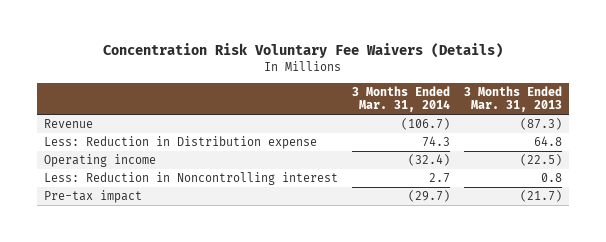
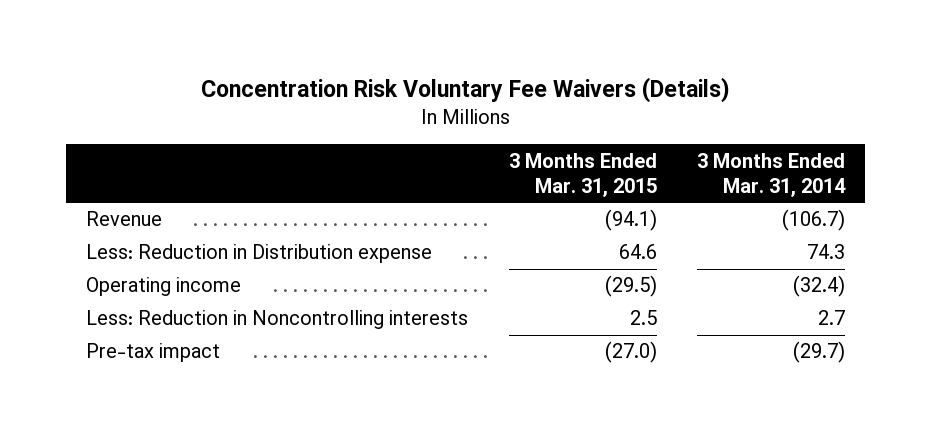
- | 3 Months Ended Mar. 31, 2014 | 3 Months Ended Mar. 31, 2013
+ | 3 Months Ended Mar. 31, 2015 | 3 Months Ended Mar. 31, 2014
- Less: Reduction in Noncontrolling interest | 2.7 | 0.8
+ Less: Reduction in Noncontrolling interests | 2.5 | 2.7

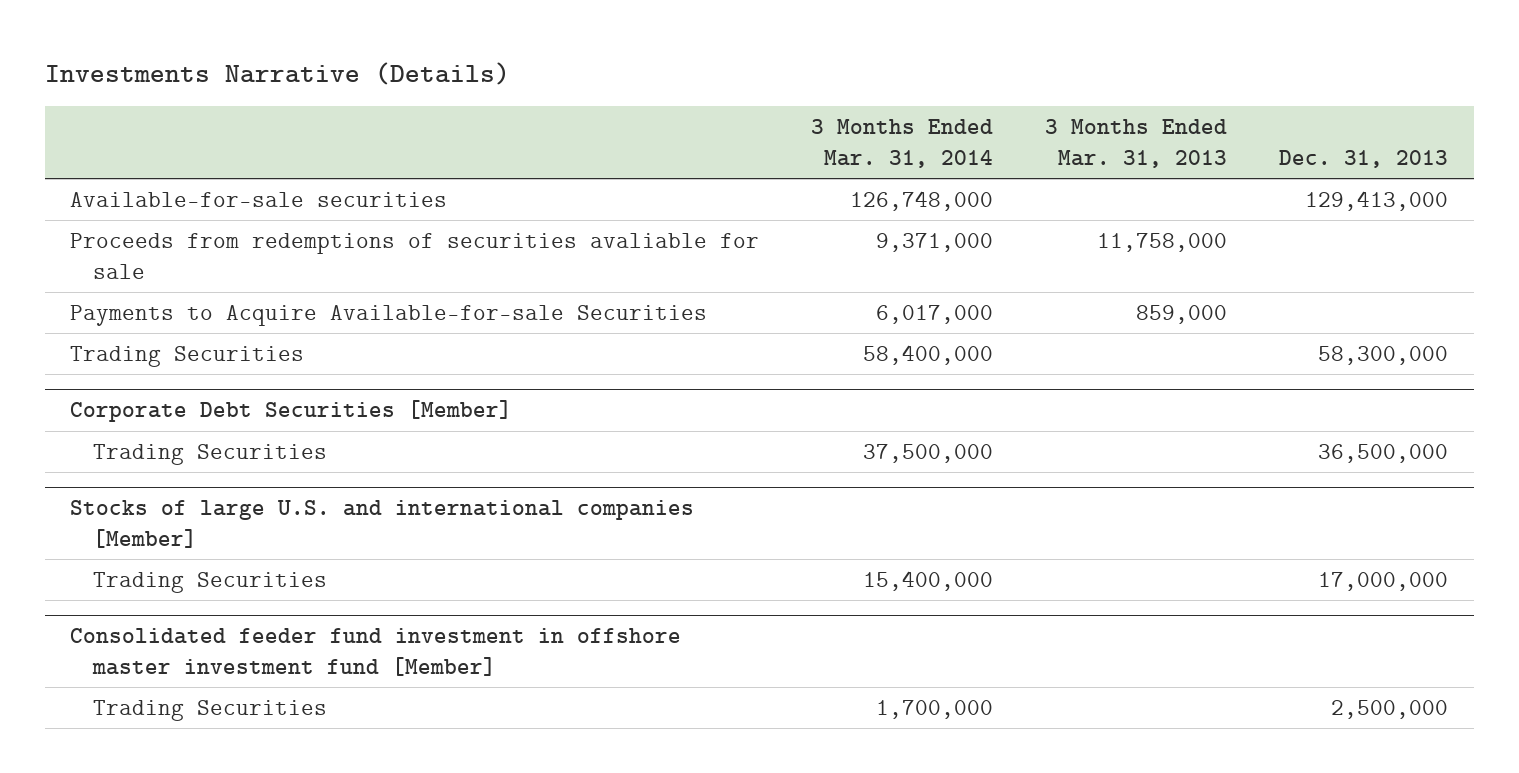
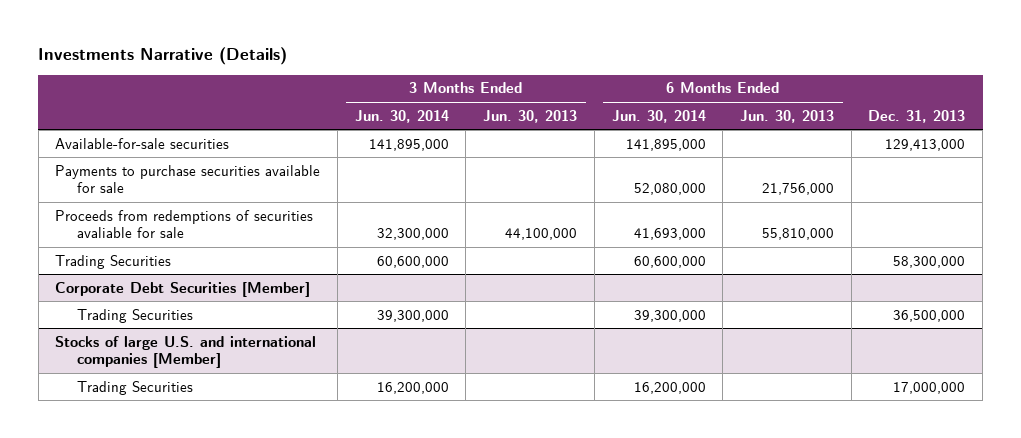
- | 3 Months Ended Mar. 31, 2014 | 3 Months Ended Mar. 31, 2013 | Dec. 31, 2013
+ | 3 Months Ended Jun. 30, 2014 | 3 Months Ended Jun. 30, 2013 | 6 Months Ended Jun. 30, 2014 | 6 Months Ended Jun. 30, 2013 | Dec. 31, 2013
+ Payments to purchase securities available for sale | | | 52,080,000 | 21,756,000 |
- Payments to Acquire Available-for-sale Securities | 6,017,000 | 859,000 |
- Consolidated feeder fund investment in offshore master investment fund [Member]
- Trading Securities | 1,700,000 | | 2,500,000

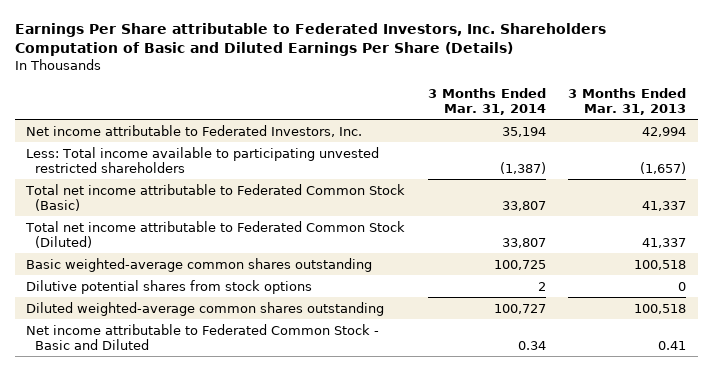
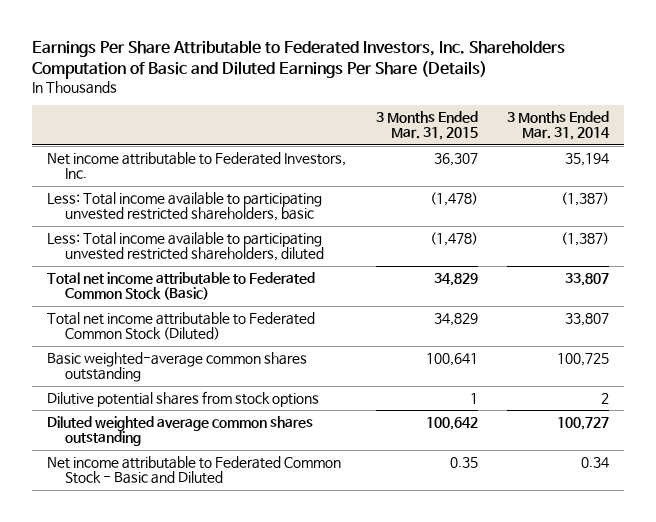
- Earnings Per Share attributable to Federated Investors, Inc. Shareholders Computation of Basic and Diluted Earnings Per Share (Details)
+ Earnings Per Share Attributable to Federated Investors, Inc. Shareholders Computation of Basic and Diluted Earnings Per Share (Details)
- | 3 Months Ended Mar. 31, 2014 | 3 Months Ended Mar. 31, 2013
+ | 3 Months Ended Mar. 31, 2015 | 3 Months Ended Mar. 31, 2014
- Less: Total income available to participating unvested restricted shareholders | (1,387) | (1,657)
+ Less: Total income available to participating unvested restricted shareholders, basic | (1,478) | (1,387)
+ Less: Total income available to participating unvested restricted shareholders, diluted | (1,478) | (1,387)
- Diluted weighted-average common shares outstanding | 100,727 | 100,518
+ Diluted weighted average common shares outstanding | 100,642 | 100,727

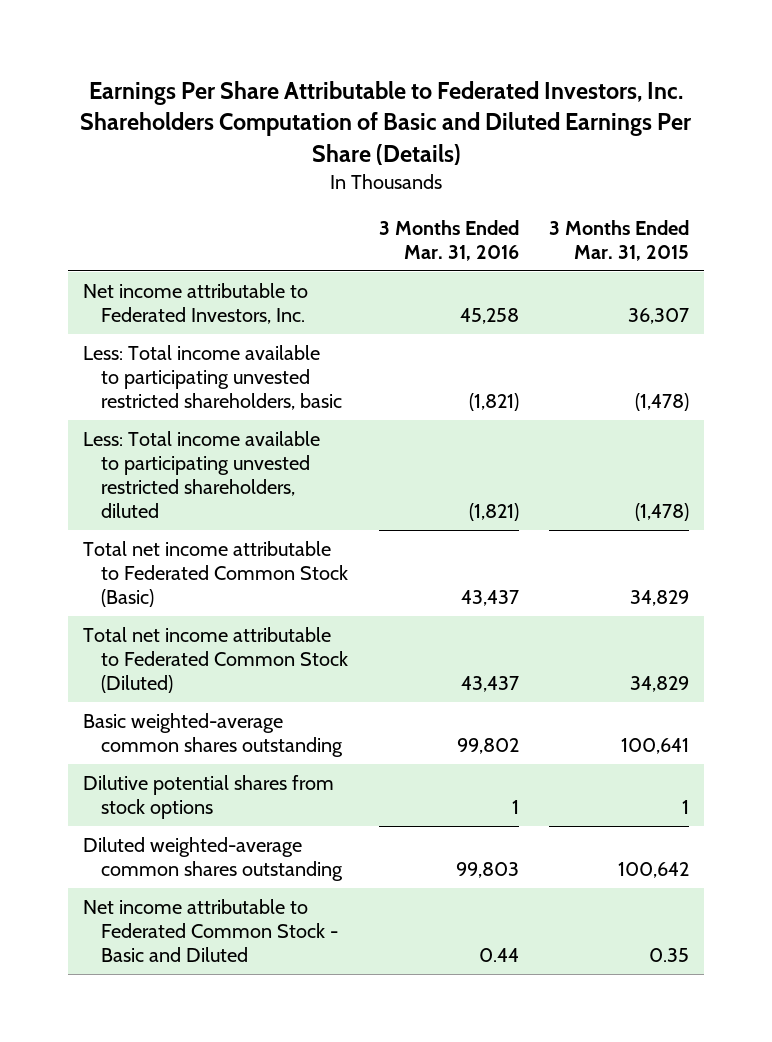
- | 3 Months Ended Mar. 31, 2015 | 3 Months Ended Mar. 31, 2014
+ | 3 Months Ended Mar. 31, 2016 | 3 Months Ended Mar. 31, 2015
- Diluted weighted average common shares outstanding | 100,642 | 100,727
+ Diluted weighted-average common shares outstanding | 99,803 | 100,642

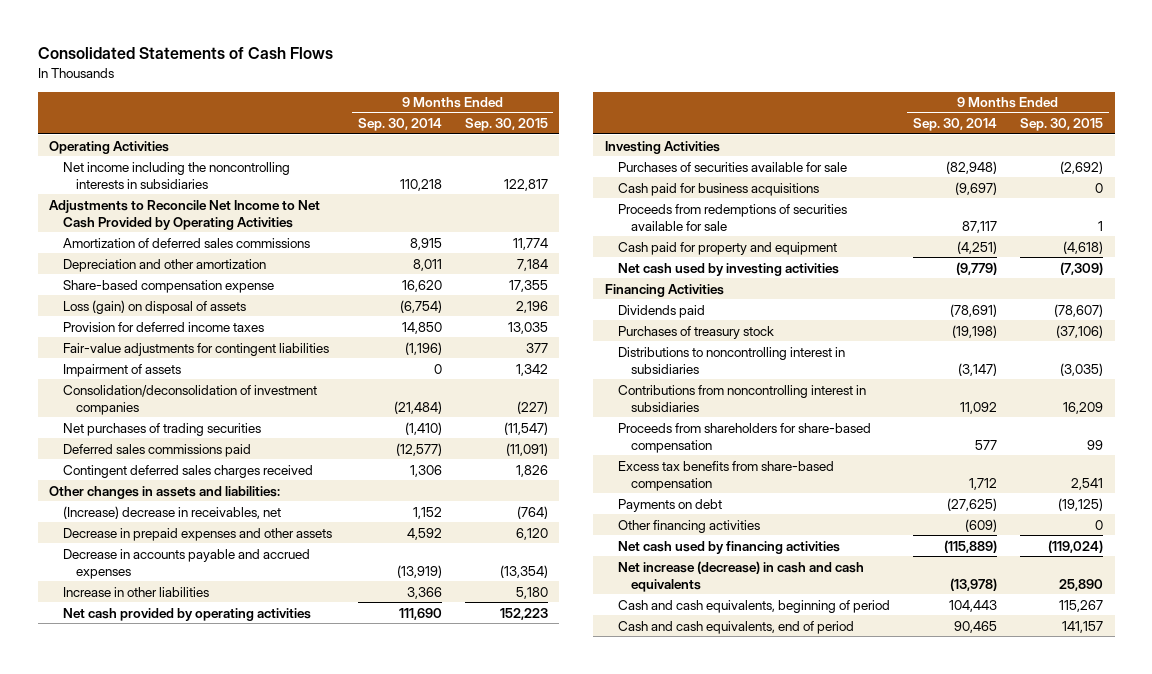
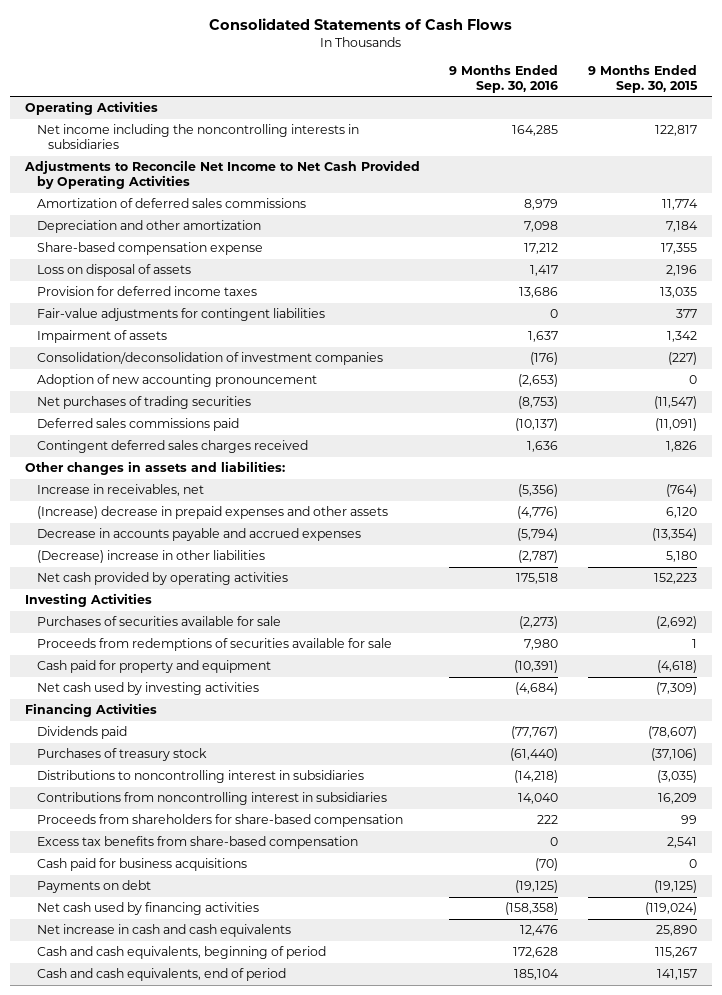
- | 9 Months Ended Sep. 30, 2014 | 9 Months Ended Sep. 30, 2015
+ | 9 Months Ended Sep. 30, 2016 | 9 Months Ended Sep. 30, 2015
- Loss (gain) on disposal of assets | (6,754) | 2,196
+ Loss on disposal of assets | 1,417 | 2,196
+ Adoption of new accounting pronouncement | (2,653) | 0
- (Increase) decrease in receivables, net | 1,152 | (764)
- Decrease in prepaid expenses and other assets | 4,592 | 6,120
+ Increase in receivables, net | (5,356) | (764)
+ (Increase) decrease in prepaid expenses and other assets | (4,776) | 6,120
- Increase in other liabilities | 3,366 | 5,180
+ (Decrease) increase in other liabilities | (2,787) | 5,180
moved down: Cash paid for business acquisitions | (70) | 0
- Other financing activities | (609) | 0
- Net increase (decrease) in cash and cash equivalents | (13,978) | 25,890
+ Net increase in cash and cash equivalents | 12,476 | 25,890

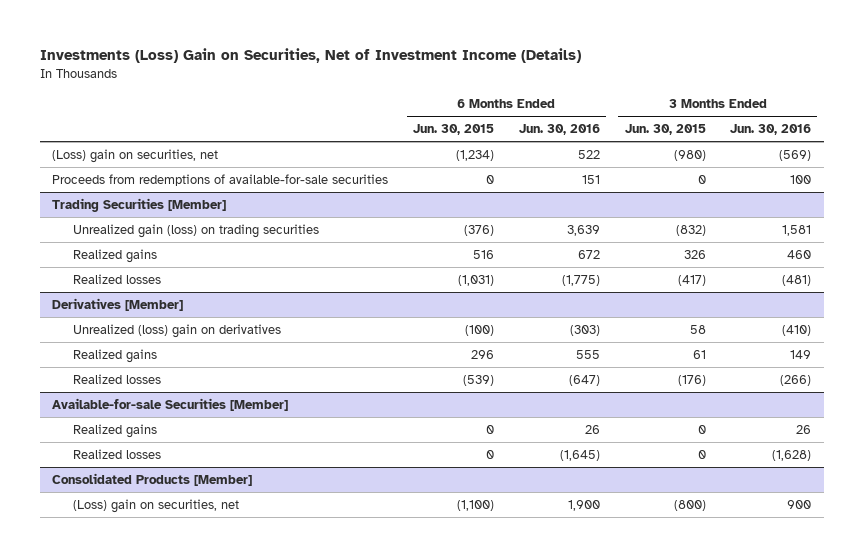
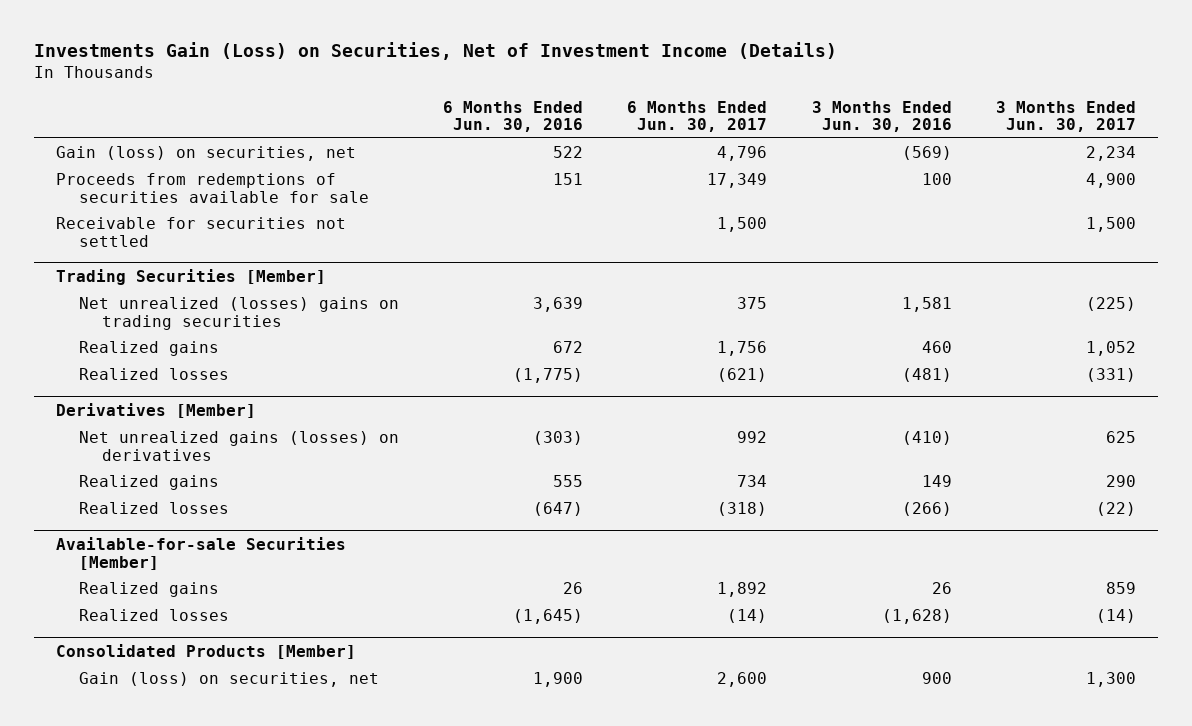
- Investments (Loss) Gain on Securities, Net of Investment Income (Details)
+ Investments Gain (Loss) on Securities, Net of Investment Income (Details)
- | 6 Months Ended Jun. 30, 2015 | 6 Months Ended Jun. 30, 2016 | 3 Months Ended Jun. 30, 2015 | 3 Months Ended Jun. 30, 2016
+ | 6 Months Ended Jun. 30, 2016 | 6 Months Ended Jun. 30, 2017 | 3 Months Ended Jun. 30, 2016 | 3 Months Ended Jun. 30, 2017
- (Loss) gain on securities, net | (1,234) | 522 | (980) | (569)
- Proceeds from redemptions of available-for-sale securities | 0 | 151 | 0 | 100
+ Gain (loss) on securities, net | 522 | 4,796 | (569) | 2,234
+ Proceeds from redemptions of securities available for sale | 151 | 17,349 | 100 | 4,900
+ Receivable for securities not settled | | 1,500 | | 1,500
@ Trading Securities [Member]
- Unrealized gain (loss) on trading securities | (376) | 3,639 | (832) | 1,581
+ Net unrealized (losses) gains on trading securities | 3,639 | 375 | 1,581 | (225)
@ Derivatives [Member]
- Unrealized (loss) gain on derivatives | (100) | (303) | 58 | (410)
+ Net unrealized gains (losses) on derivatives | (303) | 992 | (410) | 625
@ Consolidated Products [Member]
- (Loss) gain on securities, net | (1,100) | 1,900 | (800) | 900
+ Gain (loss) on securities, net | 1,900 | 2,600 | 900 | 1,300

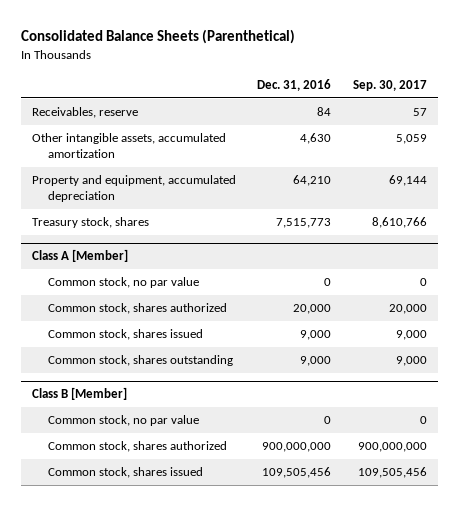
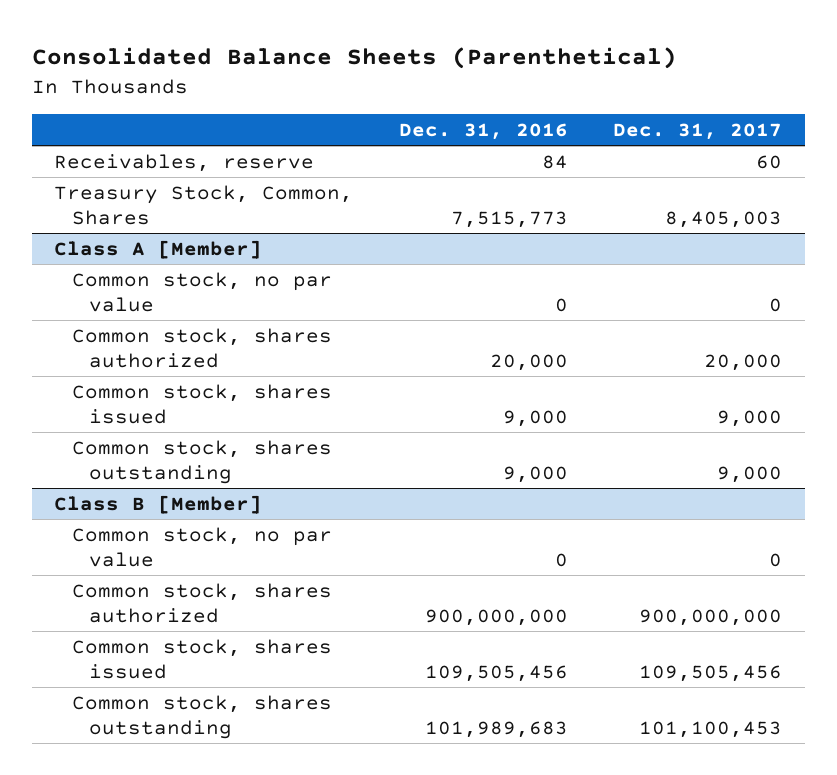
- | Dec. 31, 2016 | Sep. 30, 2017
+ | Dec. 31, 2016 | Dec. 31, 2017
- Other intangible assets, accumulated amortization | 4,630 | 5,059
- Property and equipment, accumulated depreciation | 64,210 | 69,144
- Treasury stock, shares | 7,515,773 | 8,610,766
+ Treasury Stock, Common, Shares | 7,515,773 | 8,405,003
@ Class B [Member]
+ Common stock, shares outstanding | 101,989,683 | 101,100,453

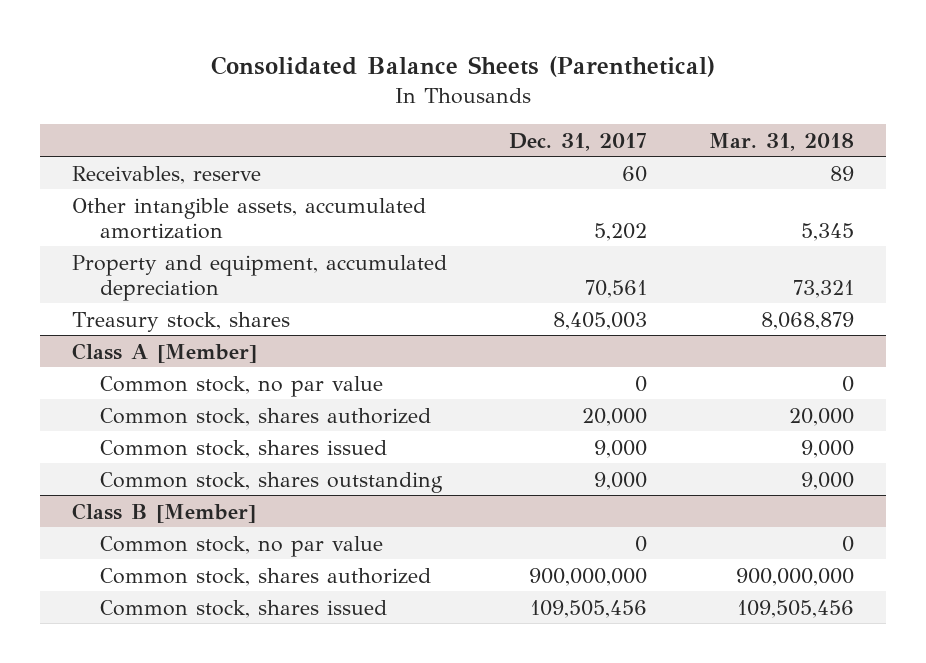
- | Dec. 31, 2016 | Dec. 31, 2017
+ | Dec. 31, 2017 | Mar. 31, 2018
- Treasury Stock, Common, Shares | 7,515,773 | 8,405,003
+ Other intangible assets, accumulated amortization | 5,202 | 5,345
+ Property and equipment, accumulated depreciation | 70,561 | 73,321
+ Treasury stock, shares | 8,405,003 | 8,068,879
@ Class B [Member]
- Common stock, shares outstanding | 101,989,683 | 101,100,453

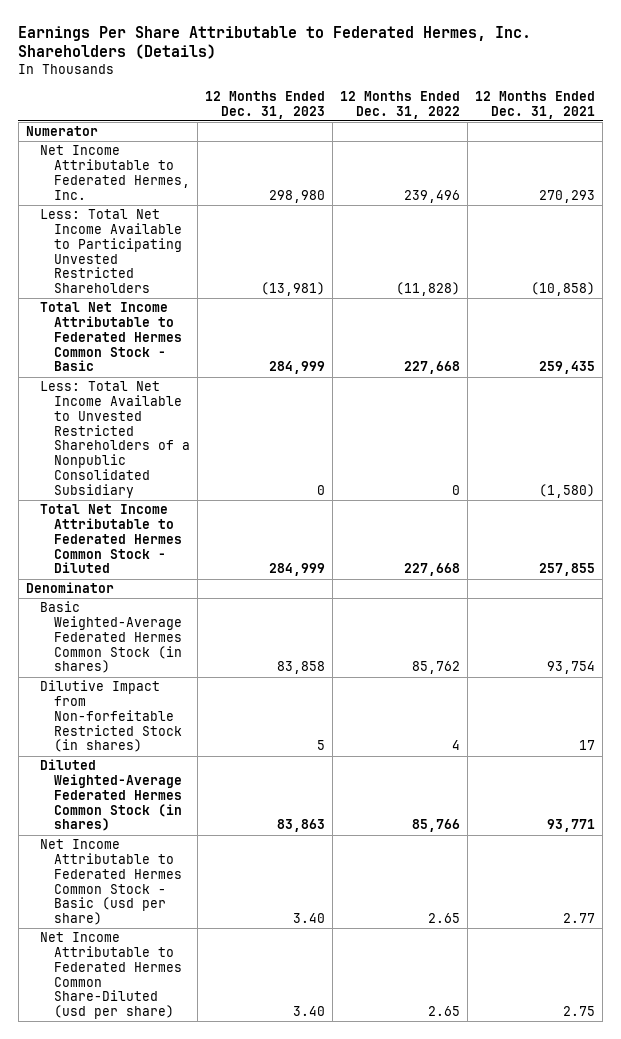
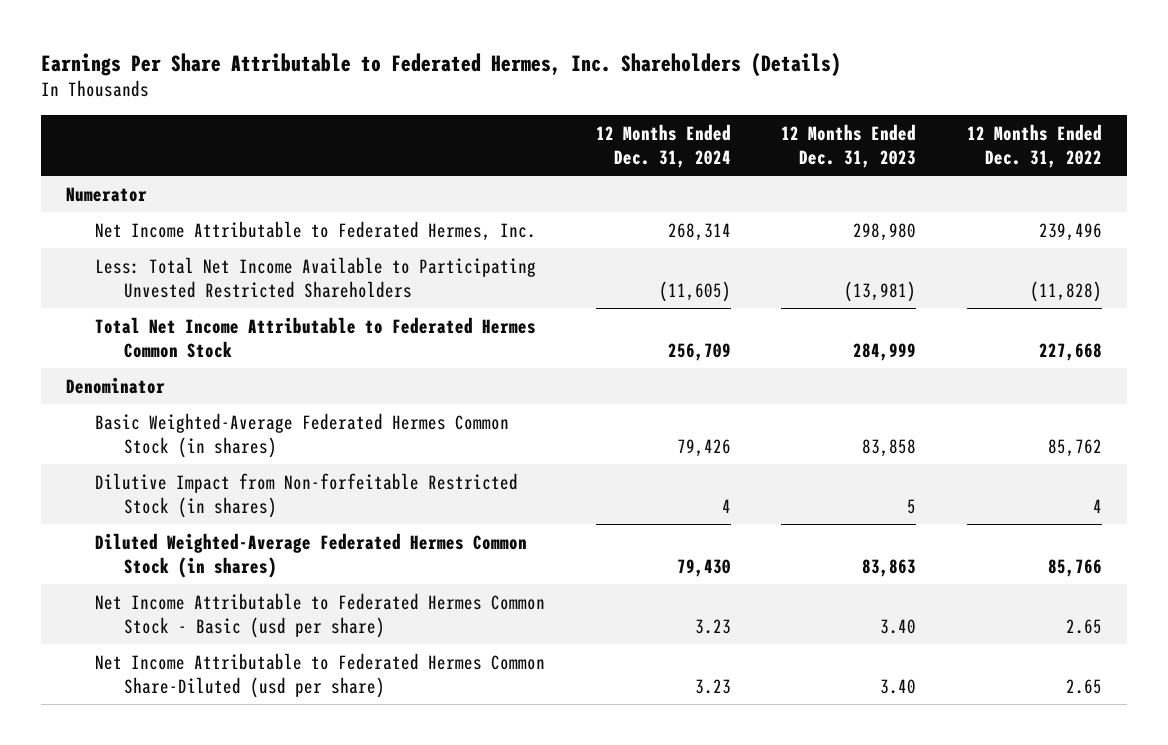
- | 12 Months Ended Dec. 31, 2023 | 12 Months Ended Dec. 31, 2022 | 12 Months Ended Dec. 31, 2021
+ | 12 Months Ended Dec. 31, 2024 | 12 Months Ended Dec. 31, 2023 | 12 Months Ended Dec. 31, 2022
- Total Net Income Attributable to Federated Hermes Common Stock - Basic | 284,999 | 227,668 | 259,435
- Less: Total Net Income Available to Unvested Restricted Shareholders of a Nonpublic Consolidated Subsidiary | 0 | 0 | (1,580)
- Total Net Income Attributable to Federated Hermes Common Stock - Diluted | 284,999 | 227,668 | 257,855
+ Total Net Income Attributable to Federated Hermes Common Stock | 256,709 | 284,999 | 227,668

